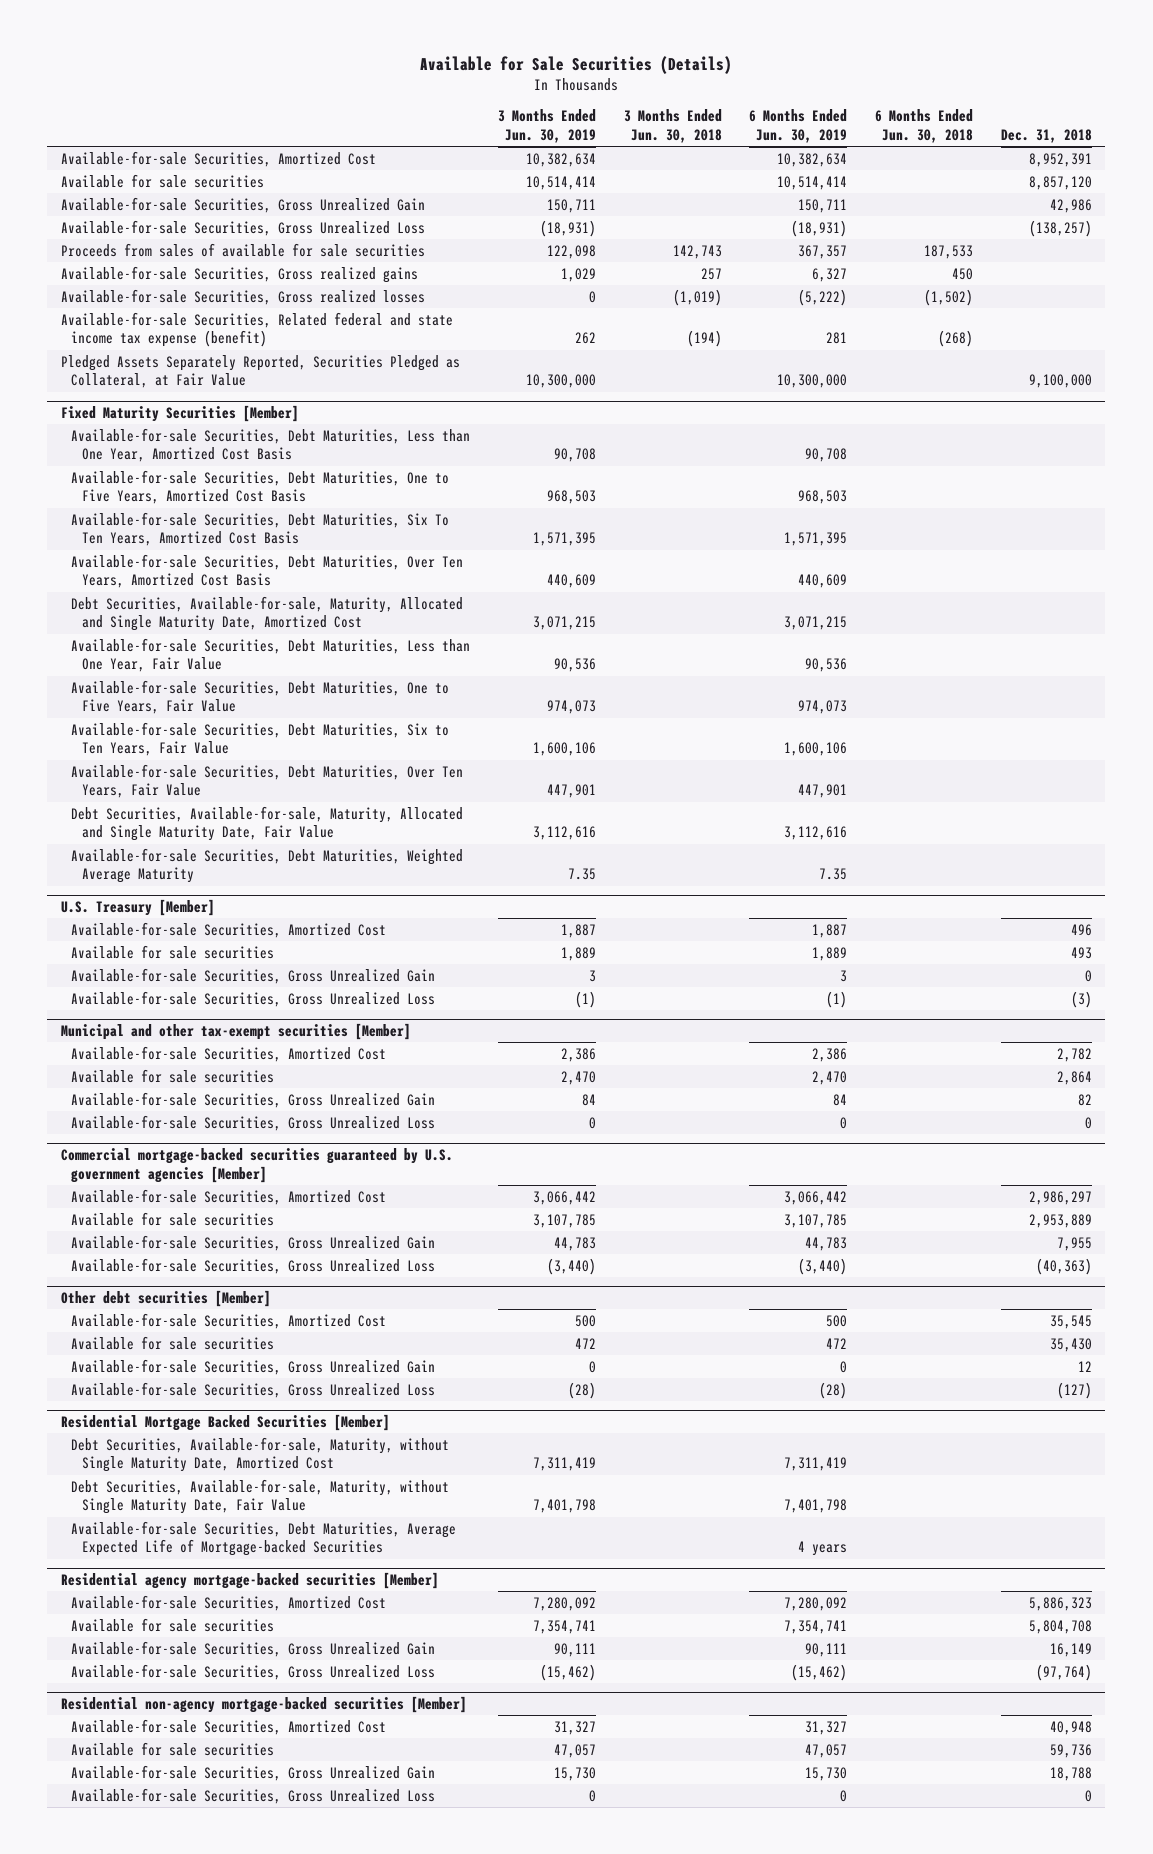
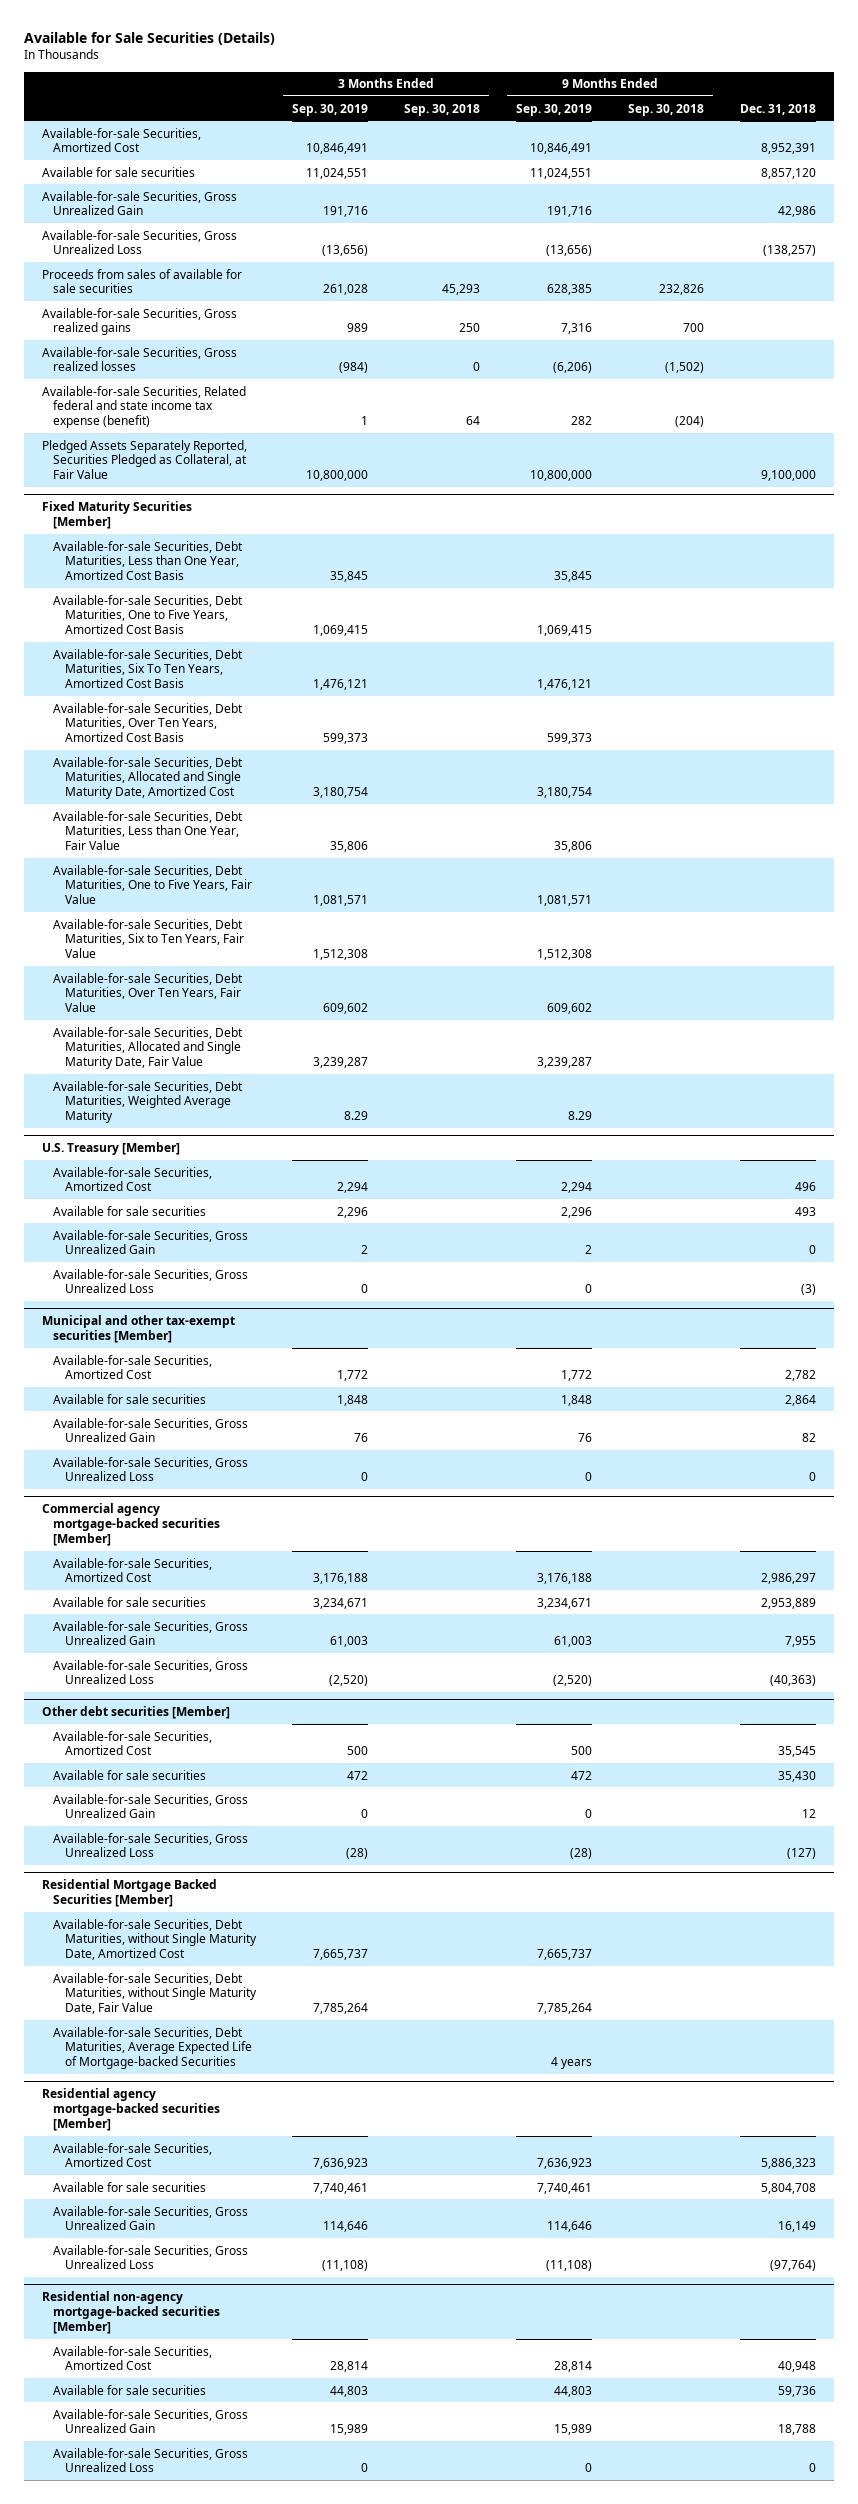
- | 3 Months Ended Jun. 30, 2019 | 3 Months Ended Jun. 30, 2018 | 6 Months Ended Jun. 30, 2019 | 6 Months Ended Jun. 30, 2018 | Dec. 31, 2018
+ | 3 Months Ended Sep. 30, 2019 | 3 Months Ended Sep. 30, 2018 | 9 Months Ended Sep. 30, 2019 | 9 Months Ended Sep. 30, 2018 | Dec. 31, 2018
@ Fixed Maturity Securities [Member]
- Debt Securities, Available-for-sale, Maturity, Allocated and Single Maturity Date, Amortized Cost | 3,071,215 | | 3,071,215 | |
+ Available-for-sale Securities, Debt Maturities, Allocated and Single Maturity Date, Amortized Cost | 3,180,754 | | 3,180,754 | |
- Debt Securities, Available-for-sale, Maturity, Allocated and Single Maturity Date, Fair Value | 3,112,616 | | 3,112,616 | |
+ Available-for-sale Securities, Debt Maturities, Allocated and Single Maturity Date, Fair Value | 3,239,287 | | 3,239,287 | |
- Commercial mortgage-backed securities guaranteed by U.S. government agencies [Member]
+ Commercial agency mortgage-backed securities [Member]
@ Residential Mortgage Backed Securities [Member]
- Debt Securities, Available-for-sale, Maturity, without Single Maturity Date, Amortized Cost | 7,311,419 | | 7,311,419 | |
- Debt Securities, Available-for-sale, Maturity, without Single Maturity Date, Fair Value | 7,401,798 | | 7,401,798 | |
+ Available-for-sale Securities, Debt Maturities, without Single Maturity Date, Amortized Cost | 7,665,737 | | 7,665,737 | |
+ Available-for-sale Securities, Debt Maturities, without Single Maturity Date, Fair Value | 7,785,264 | | 7,785,264 | |

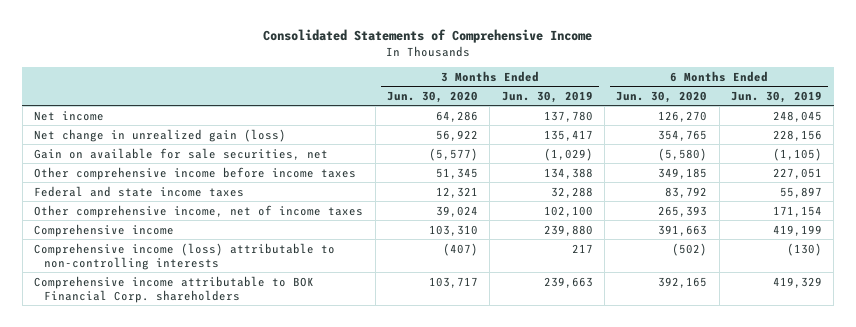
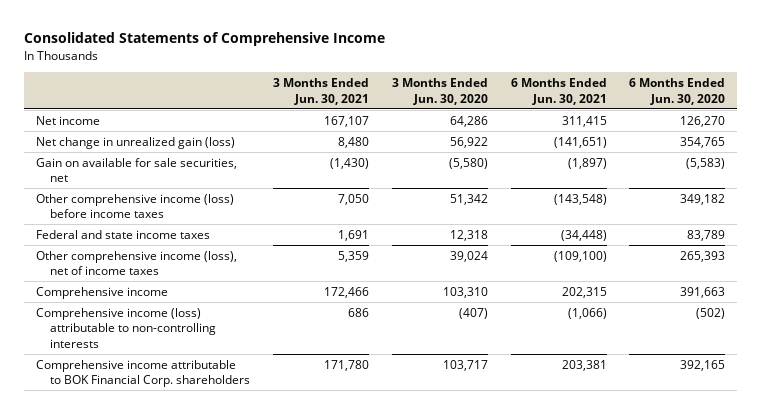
- | 3 Months Ended Jun. 30, 2020 | 3 Months Ended Jun. 30, 2019 | 6 Months Ended Jun. 30, 2020 | 6 Months Ended Jun. 30, 2019
+ | 3 Months Ended Jun. 30, 2021 | 3 Months Ended Jun. 30, 2020 | 6 Months Ended Jun. 30, 2021 | 6 Months Ended Jun. 30, 2020
- Gain on available for sale securities, net | (5,577) | (1,029) | (5,580) | (1,105)
- Other comprehensive income before income taxes | 51,345 | 134,388 | 349,185 | 227,051
- Federal and state income taxes | 12,321 | 32,288 | 83,792 | 55,897
- Other comprehensive income, net of income taxes | 39,024 | 102,100 | 265,393 | 171,154
+ Gain on available for sale securities, net | (1,430) | (5,580) | (1,897) | (5,583)
+ Other comprehensive income (loss) before income taxes | 7,050 | 51,342 | (143,548) | 349,182
+ Federal and state income taxes | 1,691 | 12,318 | (34,448) | 83,789
+ Other comprehensive income (loss), net of income taxes | 5,359 | 39,024 | (109,100) | 265,393

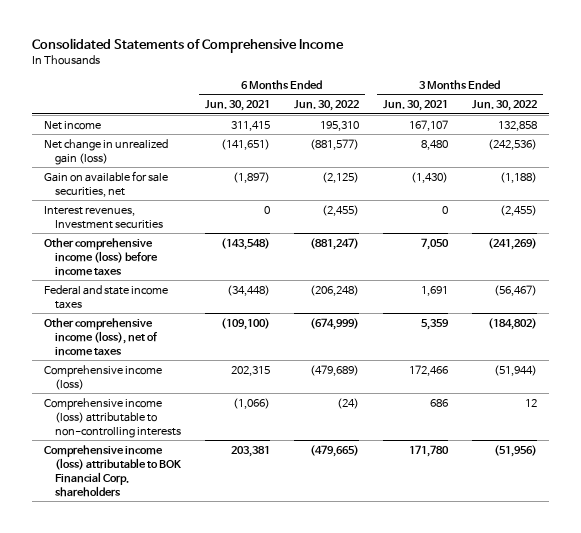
- | 3 Months Ended Jun. 30, 2021 | 3 Months Ended Jun. 30, 2020 | 6 Months Ended Jun. 30, 2021 | 6 Months Ended Jun. 30, 2020
+ | 6 Months Ended Jun. 30, 2021 | 6 Months Ended Jun. 30, 2022 | 3 Months Ended Jun. 30, 2021 | 3 Months Ended Jun. 30, 2022
+ Interest revenues, Investment securities | 0 | (2,455) | 0 | (2,455)
- Comprehensive income | 172,466 | 103,310 | 202,315 | 391,663
+ Comprehensive income (loss) | 202,315 | (479,689) | 172,466 | (51,944)
- Comprehensive income attributable to BOK Financial Corp. shareholders | 171,780 | 103,717 | 203,381 | 392,165
+ Comprehensive income (loss) attributable to BOK Financial Corp. shareholders | 203,381 | (479,665) | 171,780 | (51,956)

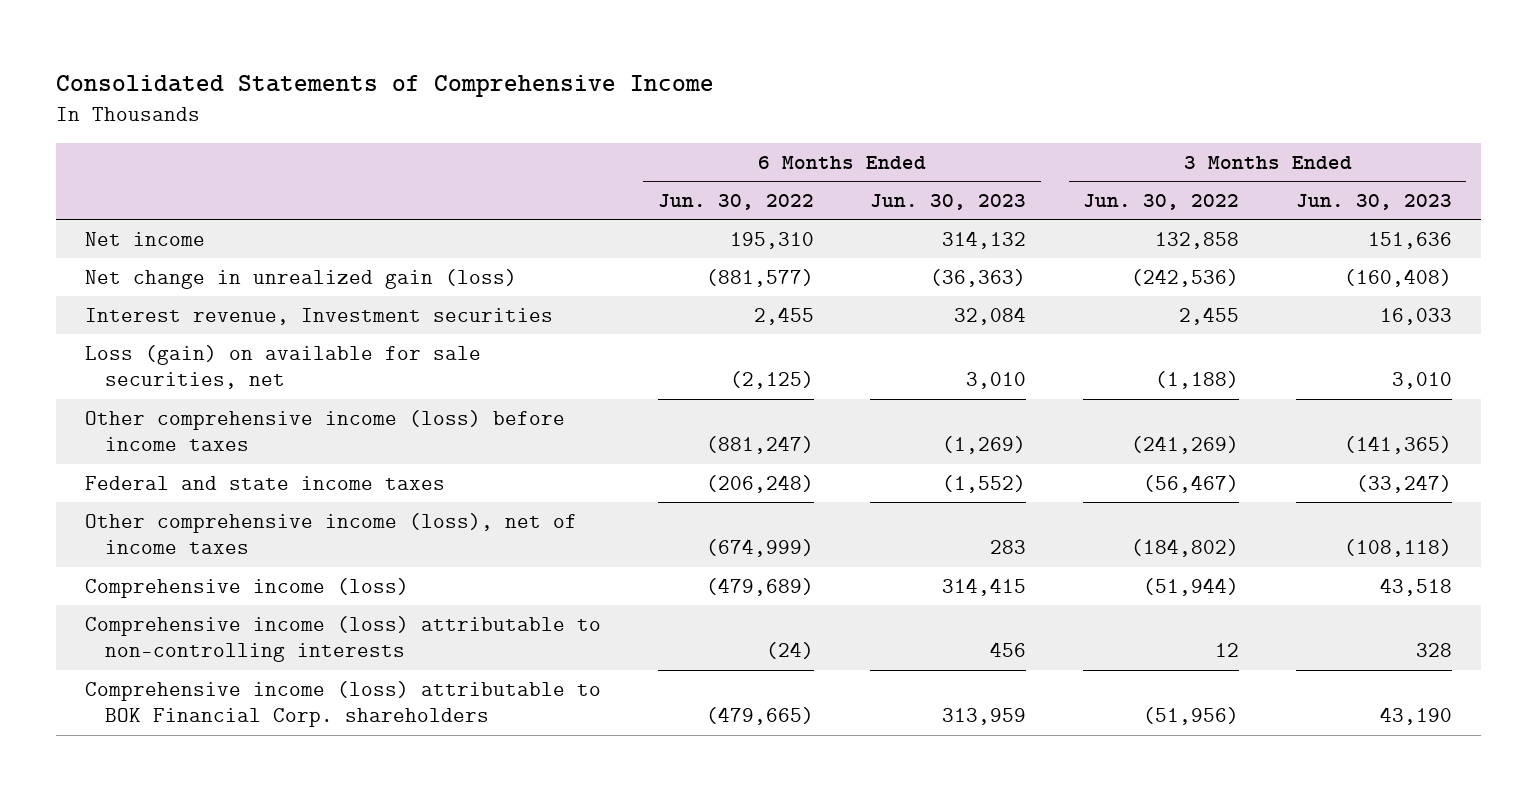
- | 6 Months Ended Jun. 30, 2021 | 6 Months Ended Jun. 30, 2022 | 3 Months Ended Jun. 30, 2021 | 3 Months Ended Jun. 30, 2022
+ | 6 Months Ended Jun. 30, 2022 | 6 Months Ended Jun. 30, 2023 | 3 Months Ended Jun. 30, 2022 | 3 Months Ended Jun. 30, 2023
- Gain on available for sale securities, net | (1,897) | (2,125) | (1,430) | (1,188)
- Interest revenues, Investment securities | 0 | (2,455) | 0 | (2,455)
+ Interest revenue, Investment securities | 2,455 | 32,084 | 2,455 | 16,033
+ Loss (gain) on available for sale securities, net | (2,125) | 3,010 | (1,188) | 3,010

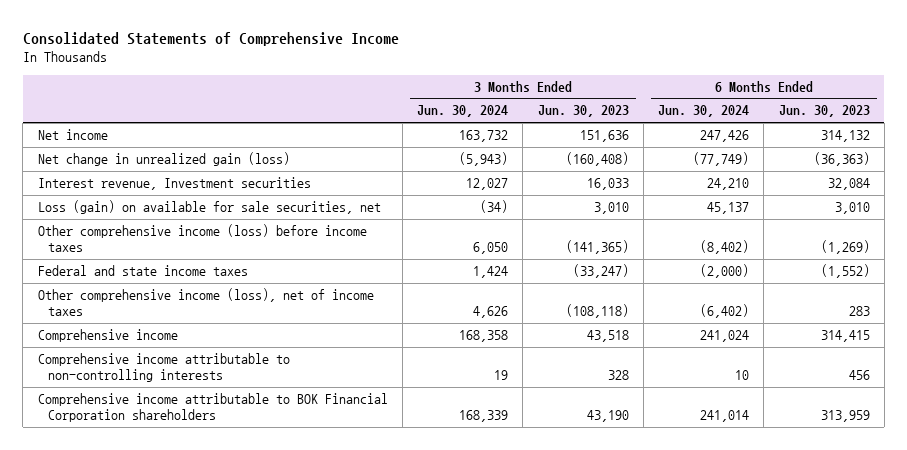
- | 6 Months Ended Jun. 30, 2022 | 6 Months Ended Jun. 30, 2023 | 3 Months Ended Jun. 30, 2022 | 3 Months Ended Jun. 30, 2023
+ | 3 Months Ended Jun. 30, 2024 | 3 Months Ended Jun. 30, 2023 | 6 Months Ended Jun. 30, 2024 | 6 Months Ended Jun. 30, 2023
- Comprehensive income (loss) | (479,689) | 314,415 | (51,944) | 43,518
- Comprehensive income (loss) attributable to non-controlling interests | (24) | 456 | 12 | 328
- Comprehensive income (loss) attributable to BOK Financial Corp. shareholders | (479,665) | 313,959 | (51,956) | 43,190
+ Comprehensive income | 168,358 | 43,518 | 241,024 | 314,415
+ Comprehensive income attributable to non-controlling interests | 19 | 328 | 10 | 456
+ Comprehensive income attributable to BOK Financial Corporation shareholders | 168,339 | 43,190 | 241,014 | 313,959

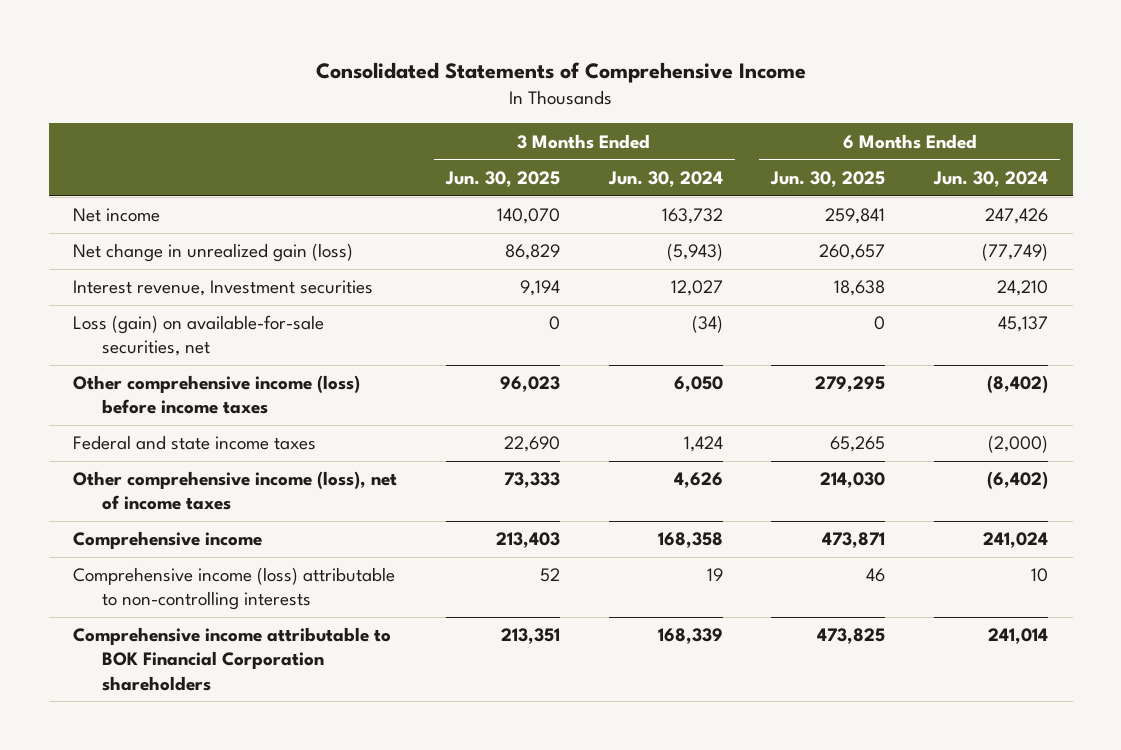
- | 3 Months Ended Jun. 30, 2024 | 3 Months Ended Jun. 30, 2023 | 6 Months Ended Jun. 30, 2024 | 6 Months Ended Jun. 30, 2023
+ | 3 Months Ended Jun. 30, 2025 | 3 Months Ended Jun. 30, 2024 | 6 Months Ended Jun. 30, 2025 | 6 Months Ended Jun. 30, 2024
- Loss (gain) on available for sale securities, net | (34) | 3,010 | 45,137 | 3,010
+ Loss (gain) on available-for-sale securities, net | 0 | (34) | 0 | 45,137
- Comprehensive income attributable to non-controlling interests | 19 | 328 | 10 | 456
+ Comprehensive income (loss) attributable to non-controlling interests | 52 | 19 | 46 | 10

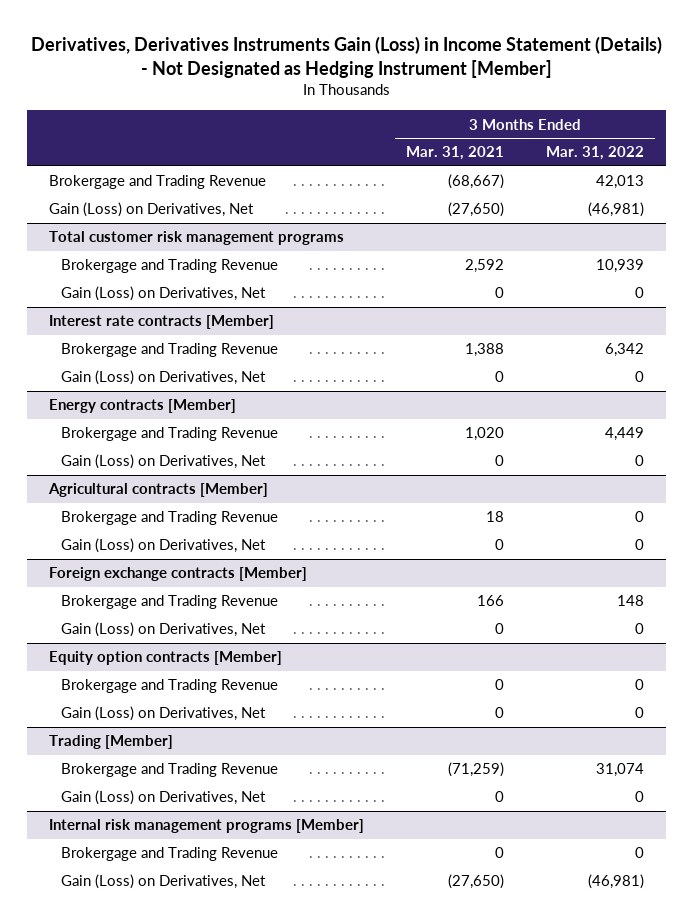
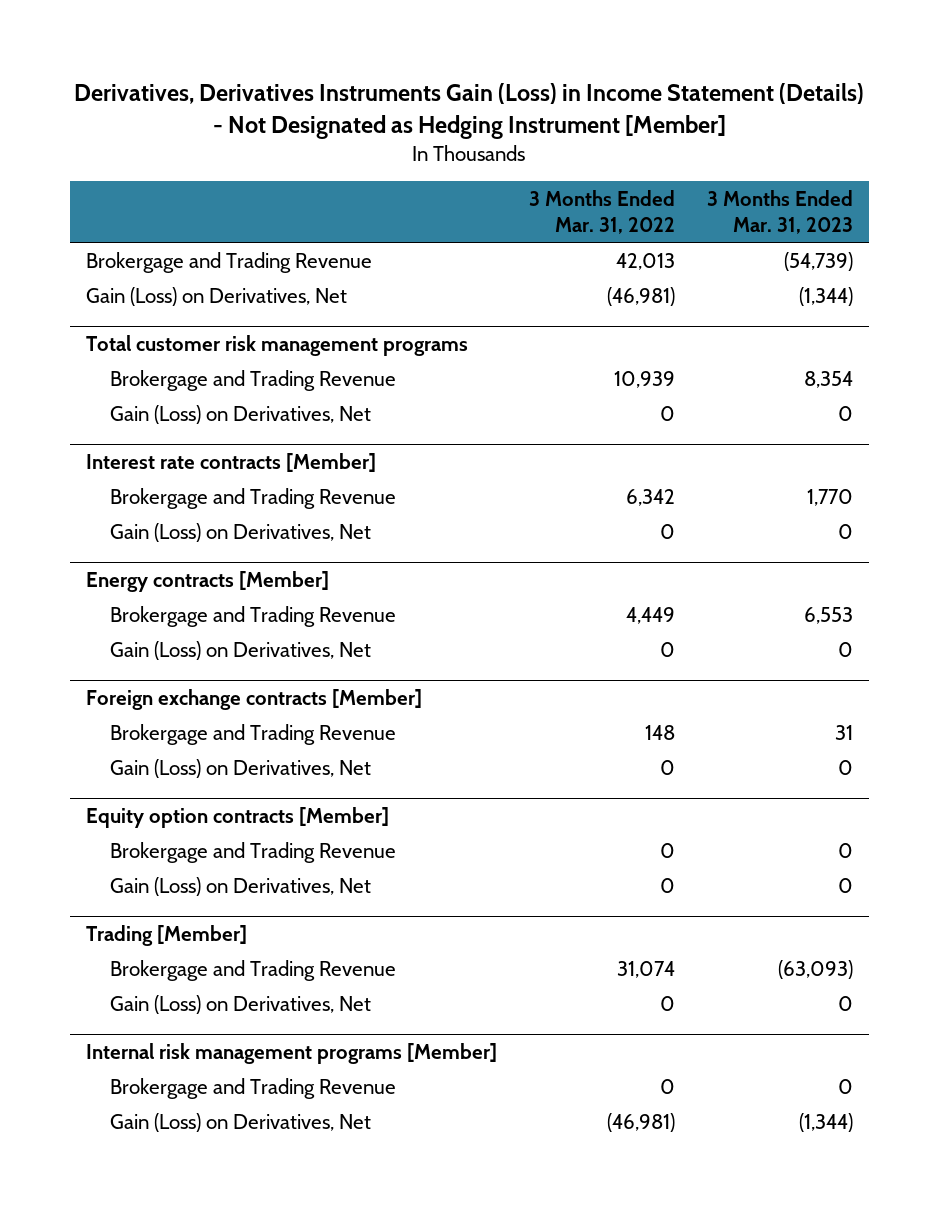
- | 3 Months Ended Mar. 31, 2021 | 3 Months Ended Mar. 31, 2022
+ | 3 Months Ended Mar. 31, 2022 | 3 Months Ended Mar. 31, 2023
- Agricultural contracts [Member]
- Brokergage and Trading Revenue | 18 | 0
- Gain (Loss) on Derivatives, Net | 0 | 0

